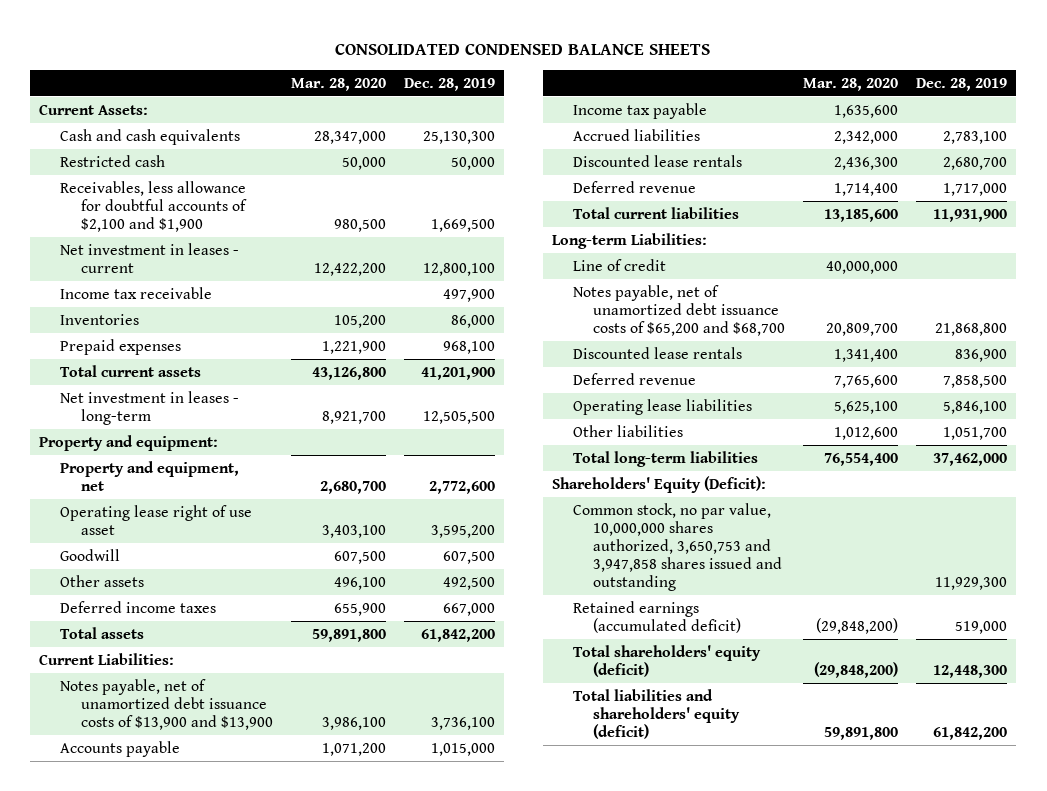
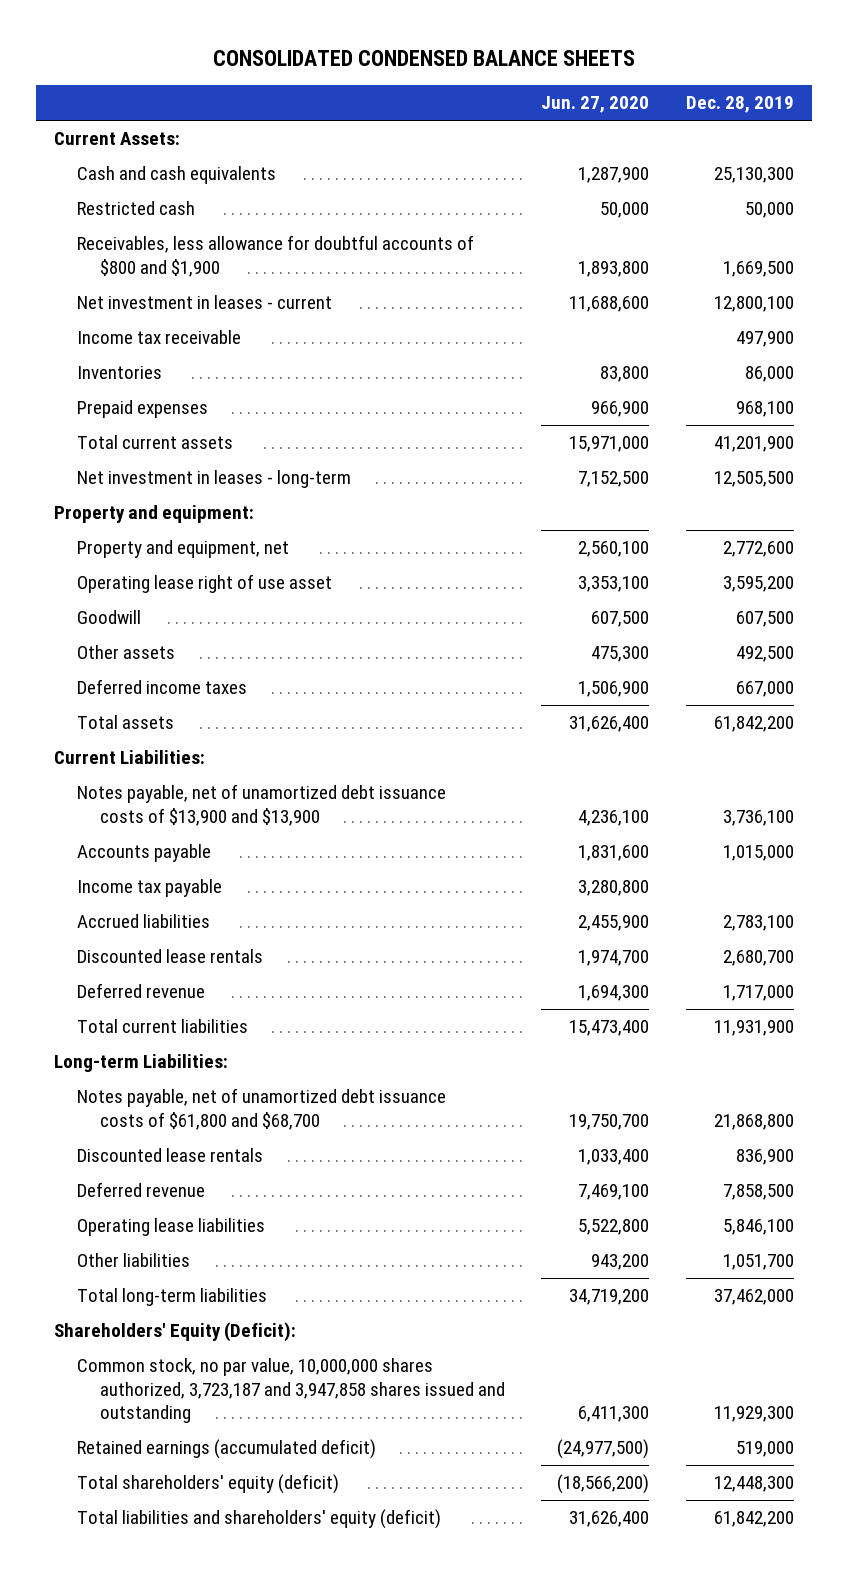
- | Mar. 28, 2020 | Dec. 28, 2019
+ | Jun. 27, 2020 | Dec. 28, 2019
- Receivables, less allowance for doubtful accounts of $2,100 and $1,900 | 980,500 | 1,669,500
+ Receivables, less allowance for doubtful accounts of $800 and $1,900 | 1,893,800 | 1,669,500
- Line of credit | 40,000,000 |
- Notes payable, net of unamortized debt issuance costs of $65,200 and $68,700 | 20,809,700 | 21,868,800
+ Notes payable, net of unamortized debt issuance costs of $61,800 and $68,700 | 19,750,700 | 21,868,800
- Common stock, no par value, 10,000,000 shares authorized, 3,650,753 and 3,947,858 shares issued and outstanding | | 11,929,300
+ Common stock, no par value, 10,000,000 shares authorized, 3,723,187 and 3,947,858 shares issued and outstanding | 6,411,300 | 11,929,300

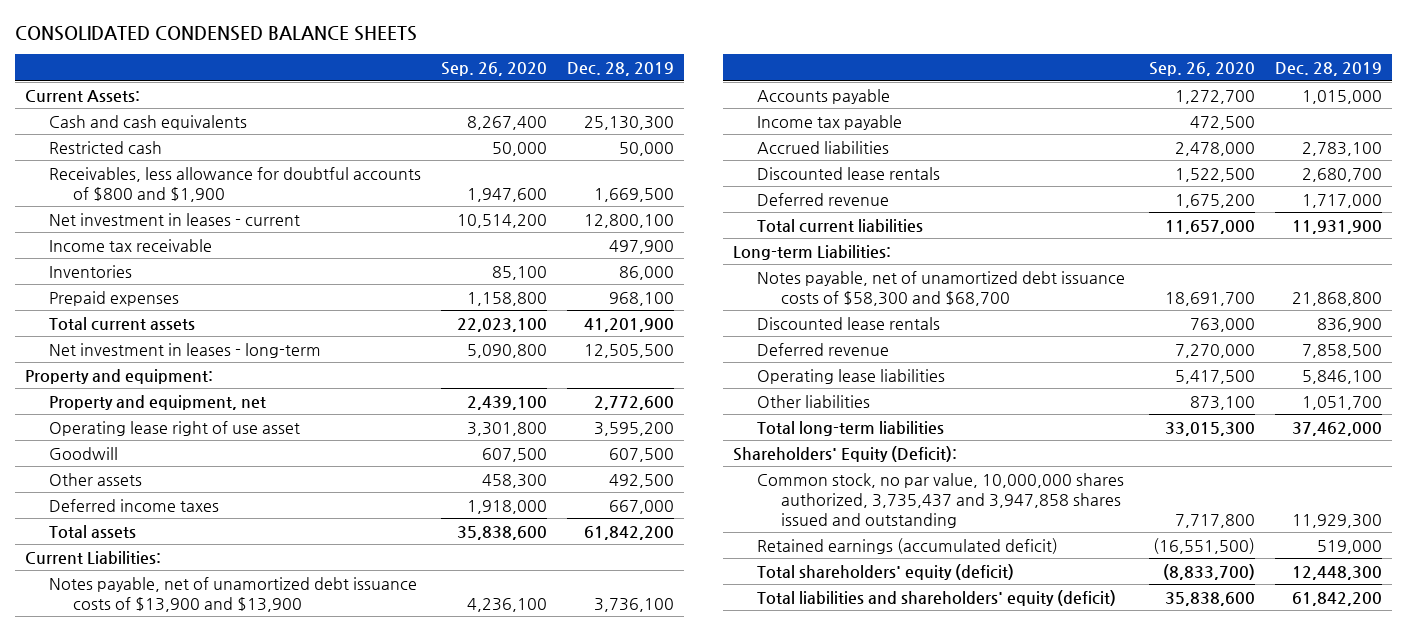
- | Jun. 27, 2020 | Dec. 28, 2019
+ | Sep. 26, 2020 | Dec. 28, 2019
- Notes payable, net of unamortized debt issuance costs of $61,800 and $68,700 | 19,750,700 | 21,868,800
+ Notes payable, net of unamortized debt issuance costs of $58,300 and $68,700 | 18,691,700 | 21,868,800
- Common stock, no par value, 10,000,000 shares authorized, 3,723,187 and 3,947,858 shares issued and outstanding | 6,411,300 | 11,929,300
+ Common stock, no par value, 10,000,000 shares authorized, 3,735,437 and 3,947,858 shares issued and outstanding | 7,717,800 | 11,929,300

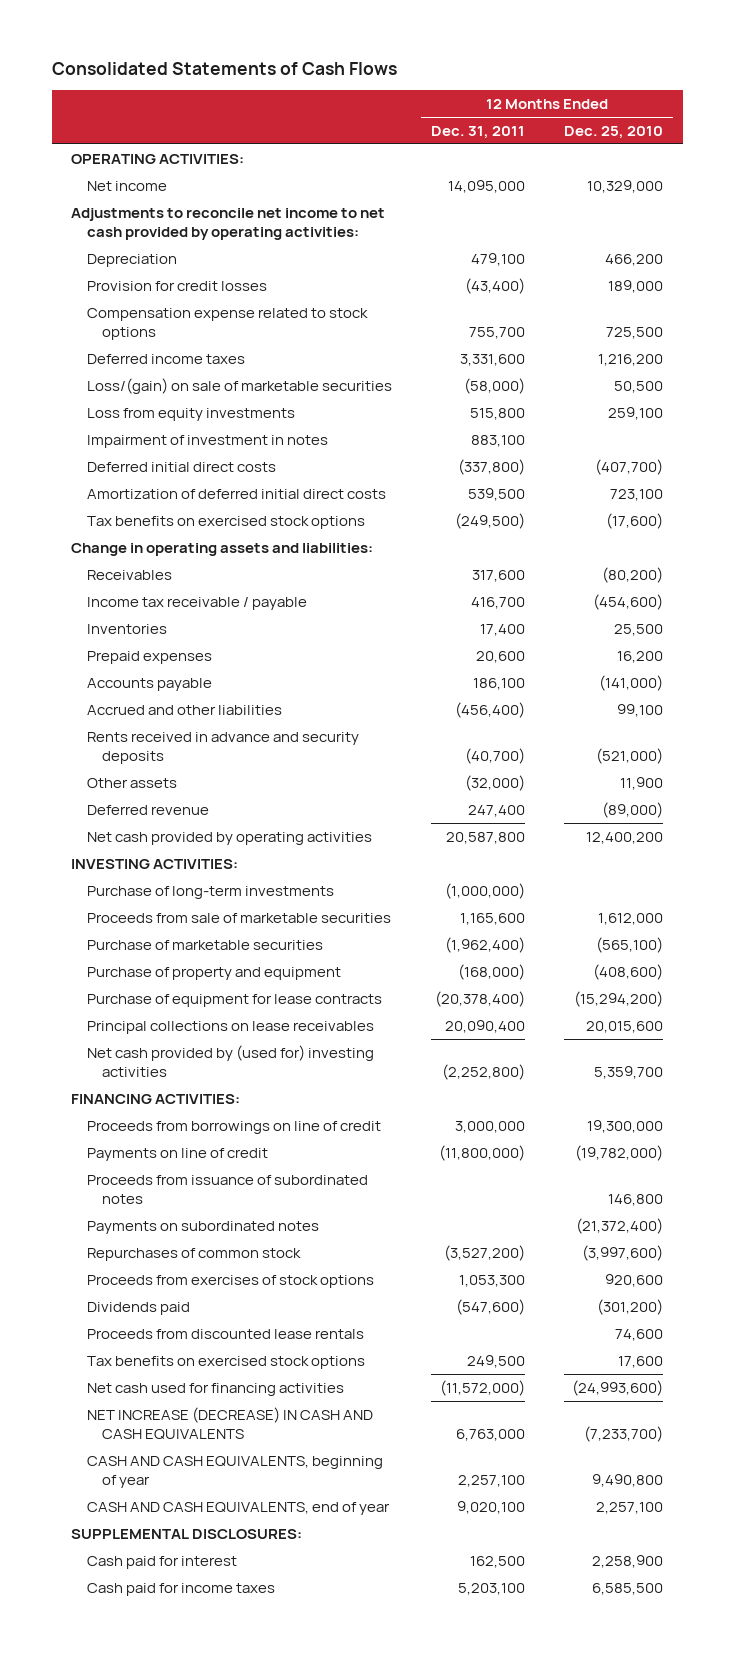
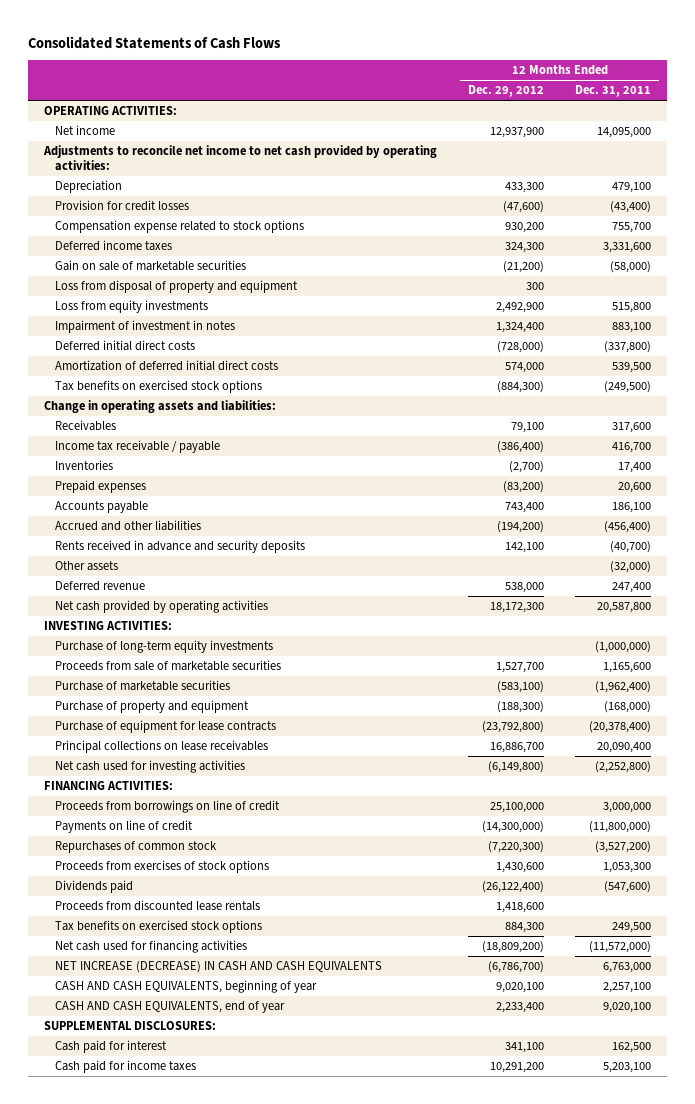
- | 12 Months Ended Dec. 31, 2011 | 12 Months Ended Dec. 25, 2010
+ | 12 Months Ended Dec. 29, 2012 | 12 Months Ended Dec. 31, 2011
- Loss/(gain) on sale of marketable securities | (58,000) | 50,500
+ Gain on sale of marketable securities | (21,200) | (58,000)
+ Loss from disposal of property and equipment | 300 |
- Purchase of long-term investments | (1,000,000) |
+ Purchase of long-term equity investments | | (1,000,000)
- Net cash provided by (used for) investing activities | (2,252,800) | 5,359,700
+ Net cash used for investing activities | (6,149,800) | (2,252,800)
- Proceeds from issuance of subordinated notes | | 146,800
- Payments on subordinated notes | | (21,372,400)

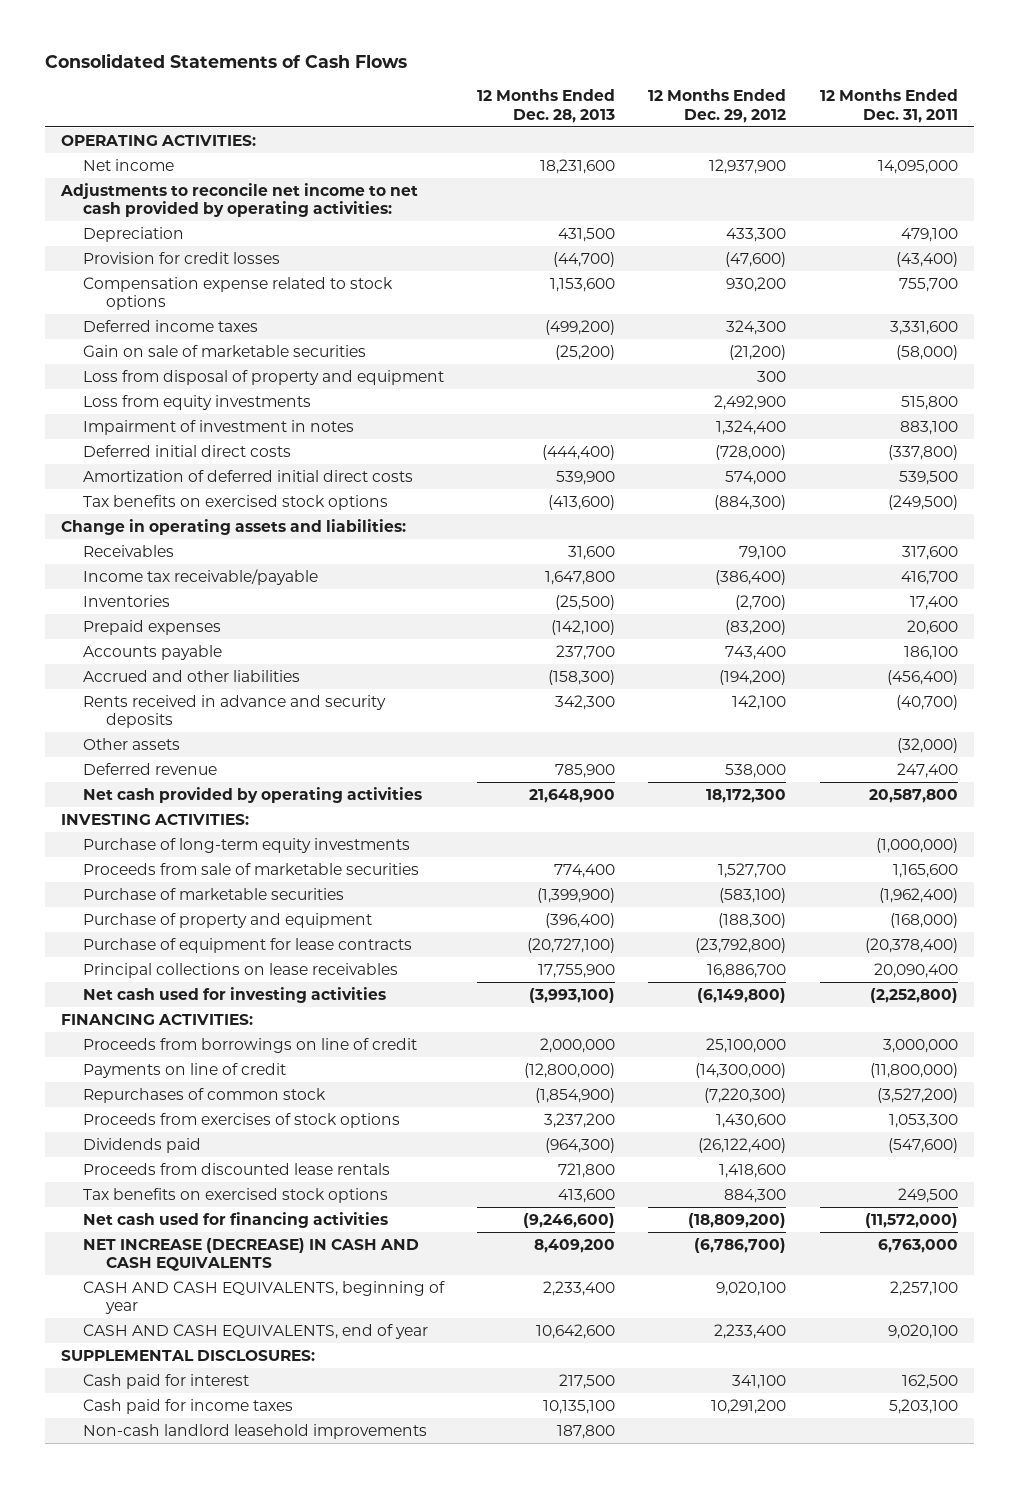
- | 12 Months Ended Dec. 29, 2012 | 12 Months Ended Dec. 31, 2011
+ | 12 Months Ended Dec. 28, 2013 | 12 Months Ended Dec. 29, 2012 | 12 Months Ended Dec. 31, 2011
- Income tax receivable / payable | (386,400) | 416,700
+ Income tax receivable/payable | 1,647,800 | (386,400) | 416,700
+ Non-cash landlord leasehold improvements | 187,800 | |

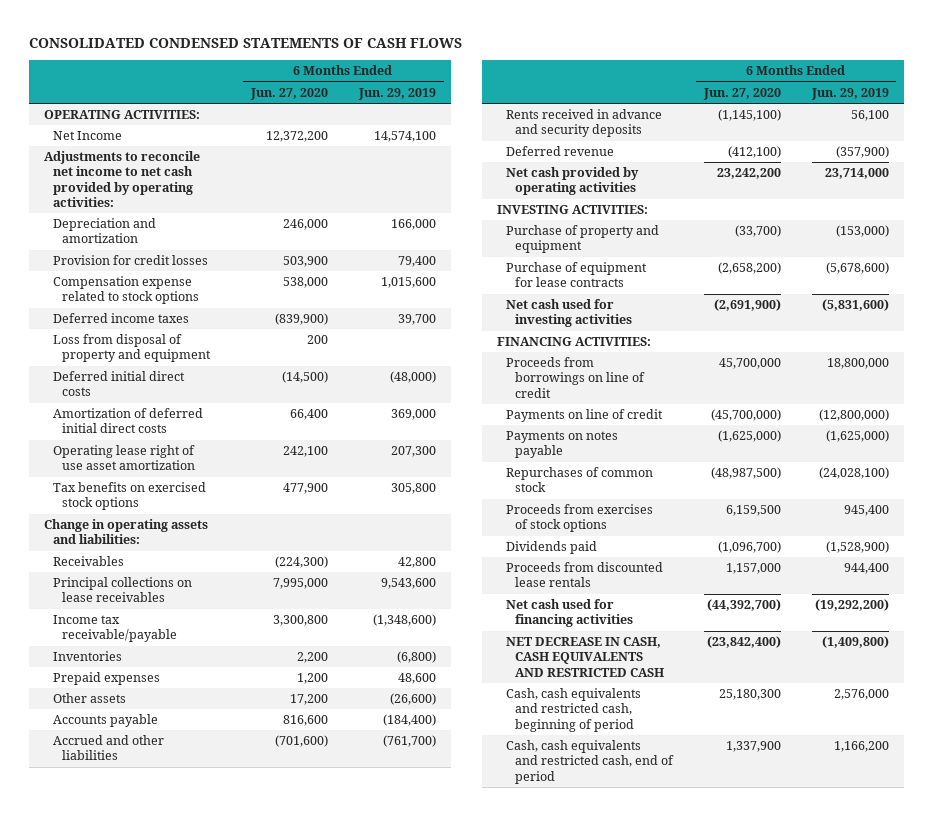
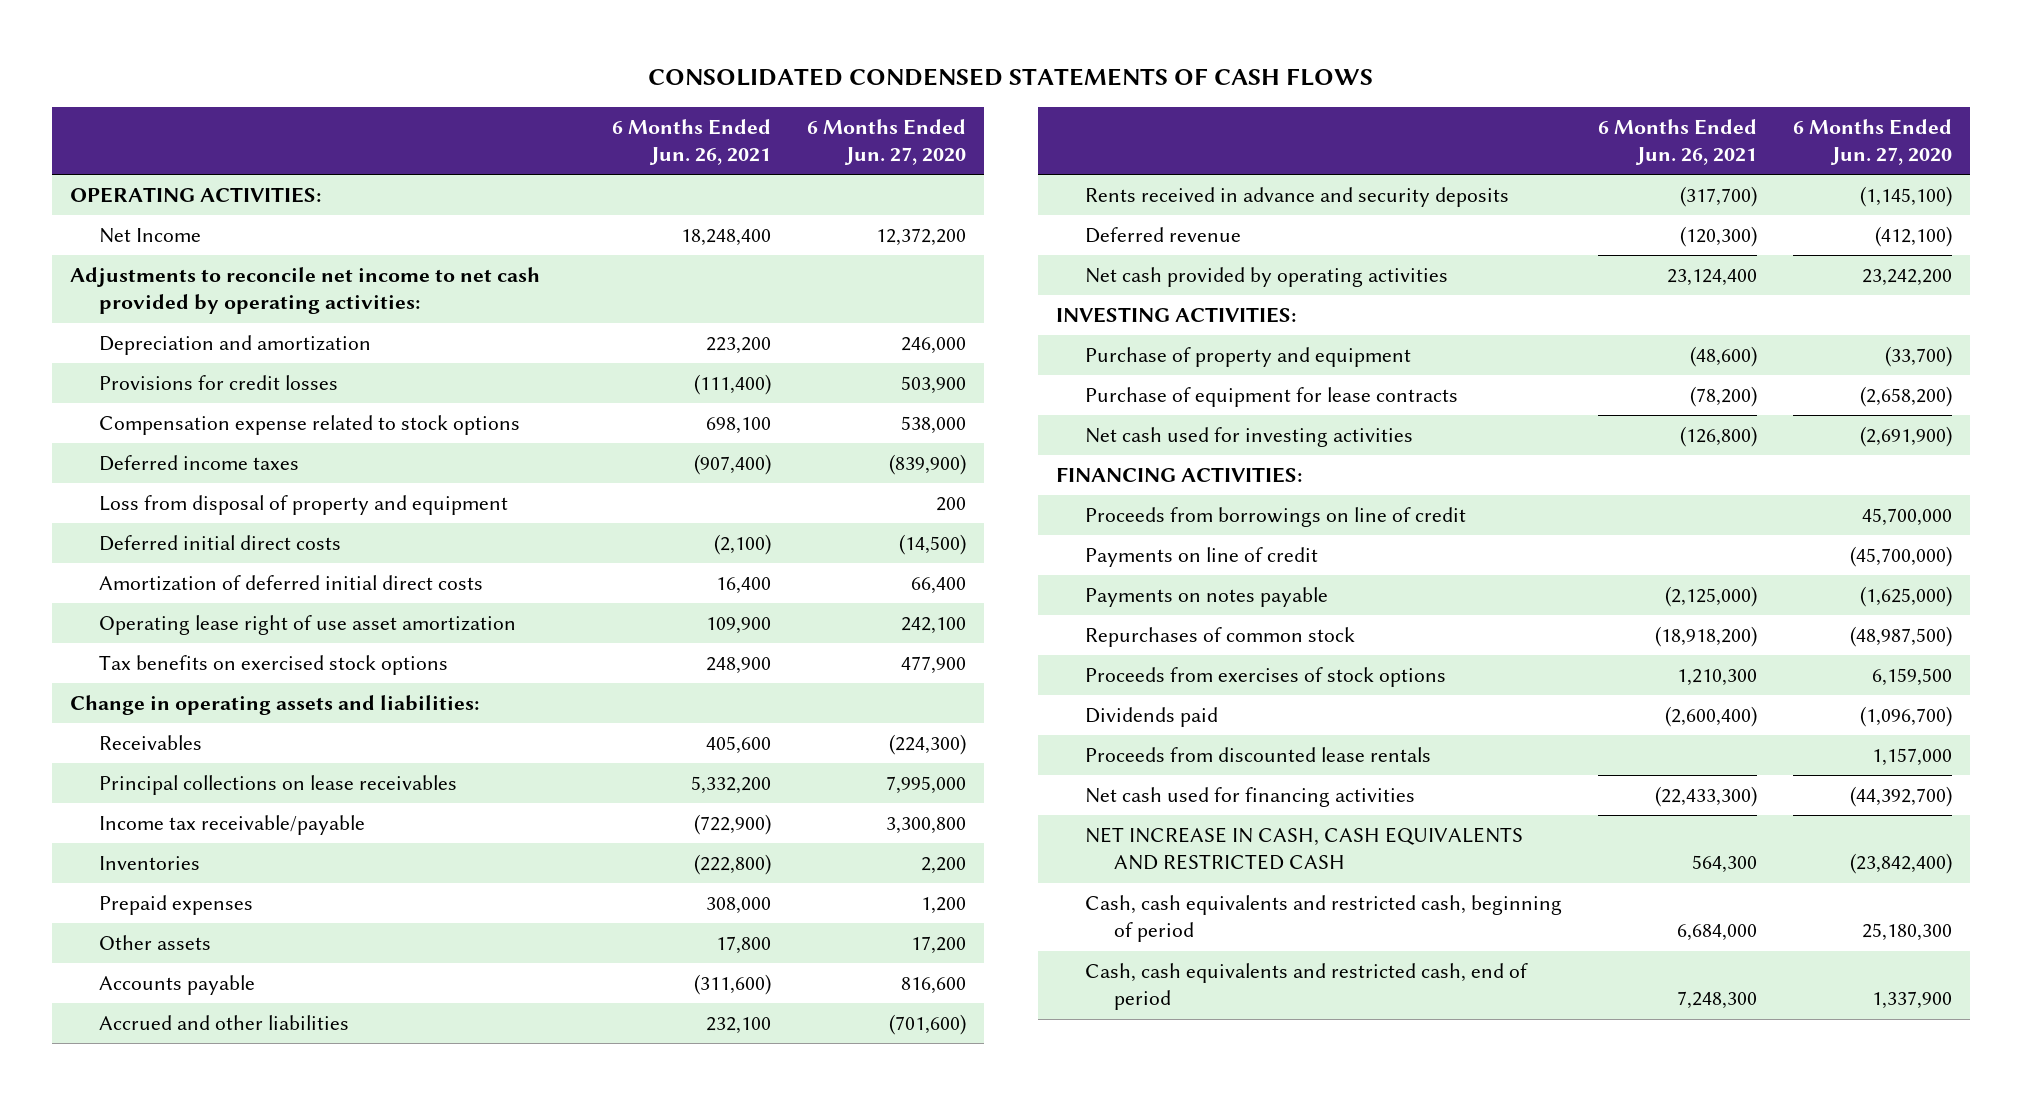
- | 6 Months Ended Jun. 27, 2020 | 6 Months Ended Jun. 29, 2019
+ | 6 Months Ended Jun. 26, 2021 | 6 Months Ended Jun. 27, 2020
- Provision for credit losses | 503,900 | 79,400
+ Provisions for credit losses | (111,400) | 503,900
- NET DECREASE IN CASH, CASH EQUIVALENTS AND RESTRICTED CASH | (23,842,400) | (1,409,800)
+ NET INCREASE IN CASH, CASH EQUIVALENTS AND RESTRICTED CASH | 564,300 | (23,842,400)

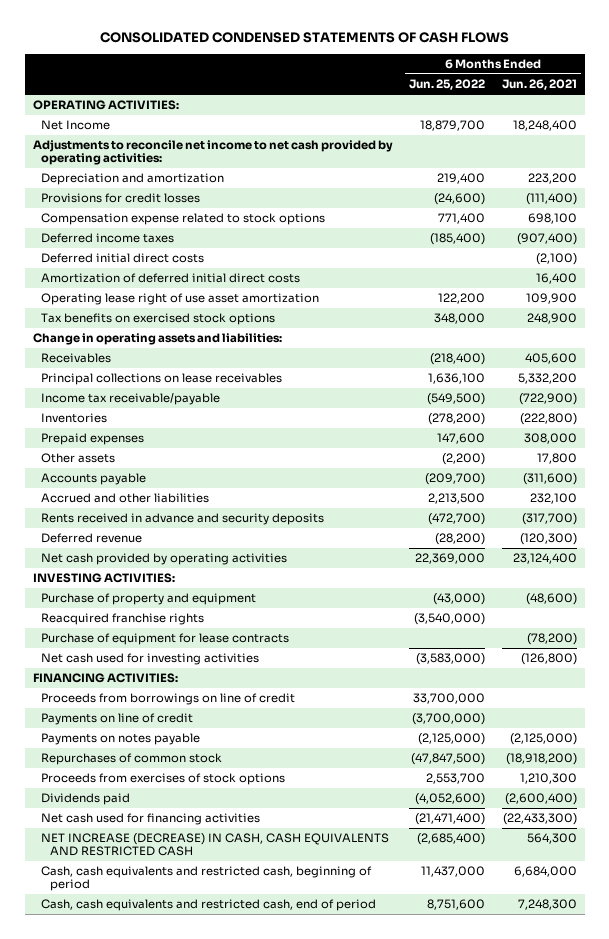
- | 6 Months Ended Jun. 26, 2021 | 6 Months Ended Jun. 27, 2020
+ | 6 Months Ended Jun. 25, 2022 | 6 Months Ended Jun. 26, 2021
- Loss from disposal of property and equipment | | 200
+ Reacquired franchise rights | (3,540,000) |
- Proceeds from discounted lease rentals | | 1,157,000
- NET INCREASE IN CASH, CASH EQUIVALENTS AND RESTRICTED CASH | 564,300 | (23,842,400)
+ NET INCREASE (DECREASE) IN CASH, CASH EQUIVALENTS AND RESTRICTED CASH | (2,685,400) | 564,300

